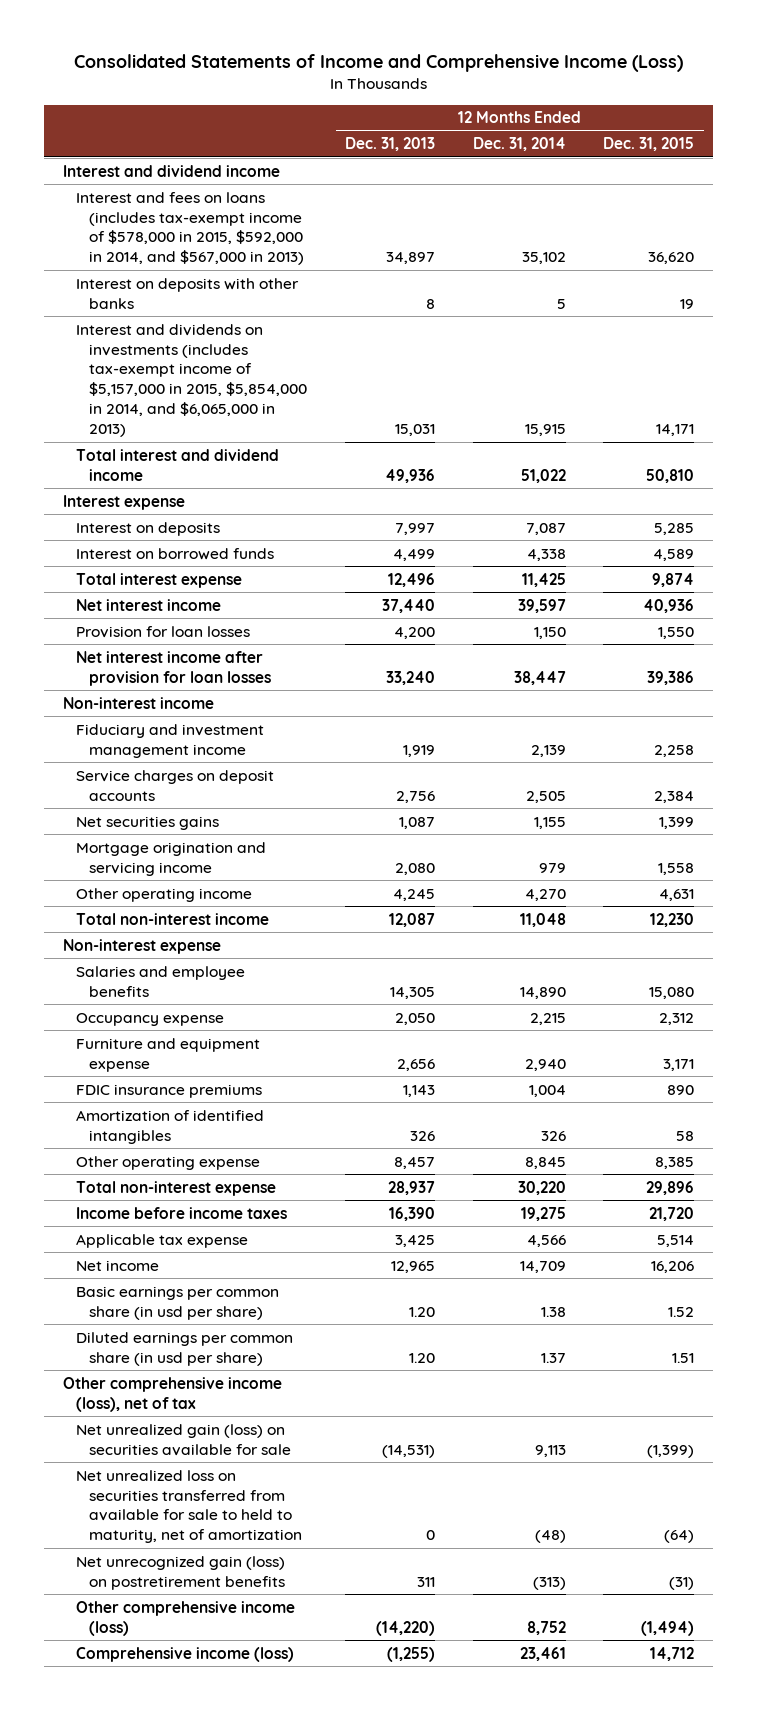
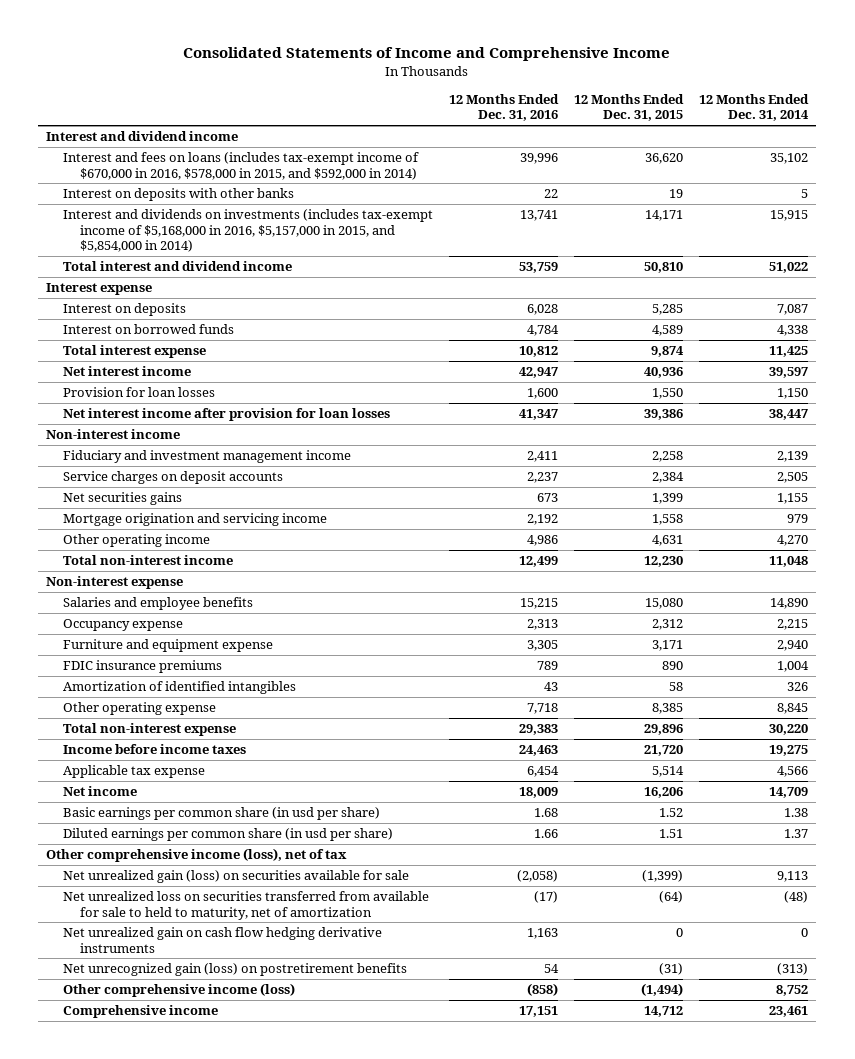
- Consolidated Statements of Income and Comprehensive Income (Loss)
+ Consolidated Statements of Income and Comprehensive Income
- | 12 Months Ended Dec. 31, 2013 | 12 Months Ended Dec. 31, 2014 | 12 Months Ended Dec. 31, 2015
+ | 12 Months Ended Dec. 31, 2016 | 12 Months Ended Dec. 31, 2015 | 12 Months Ended Dec. 31, 2014
- Interest and fees on loans (includes tax-exempt income of $578,000 in 2015, $592,000 in 2014, and $567,000 in 2013) | 34,897 | 35,102 | 36,620
+ Interest and fees on loans (includes tax-exempt income of $670,000 in 2016, $578,000 in 2015, and $592,000 in 2014) | 39,996 | 36,620 | 35,102
- Interest and dividends on investments (includes tax-exempt income of $5,157,000 in 2015, $5,854,000 in 2014, and $6,065,000 in 2013) | 15,031 | 15,915 | 14,171
+ Interest and dividends on investments (includes tax-exempt income of $5,168,000 in 2016, $5,157,000 in 2015, and $5,854,000 in 2014) | 13,741 | 14,171 | 15,915
+ Net unrealized gain on cash flow hedging derivative instruments | 1,163 | 0 | 0
- Comprehensive income (loss) | (1,255) | 23,461 | 14,712
+ Comprehensive income | 17,151 | 14,712 | 23,461

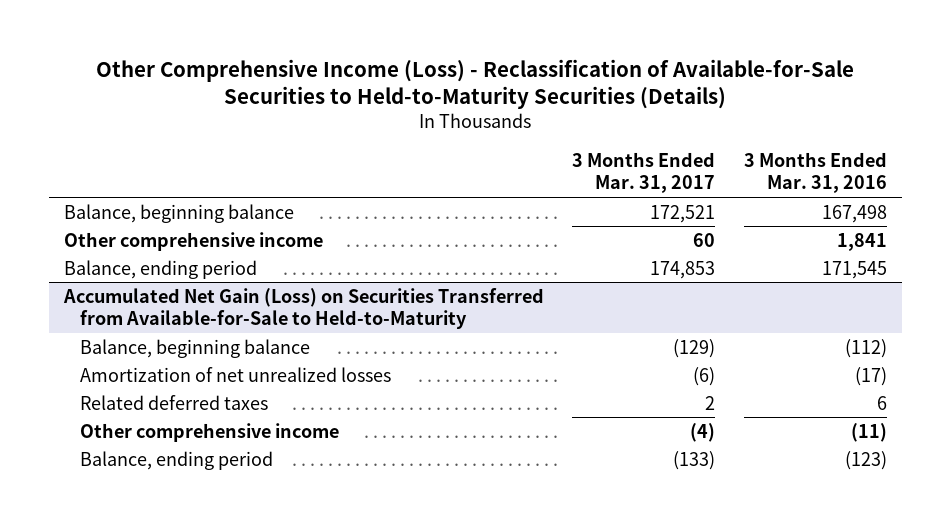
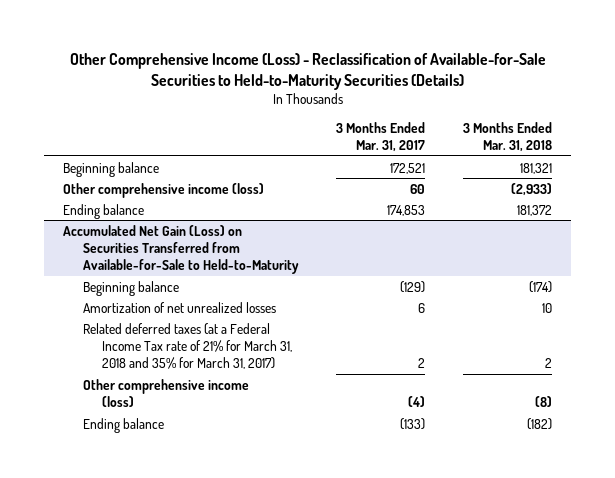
- | 3 Months Ended Mar. 31, 2017 | 3 Months Ended Mar. 31, 2016
+ | 3 Months Ended Mar. 31, 2017 | 3 Months Ended Mar. 31, 2018
- Balance, beginning balance | 172,521 | 167,498
- Other comprehensive income | 60 | 1,841
- Balance, ending period | 174,853 | 171,545
+ Beginning balance | 172,521 | 181,321
+ Other comprehensive income (loss) | 60 | (2,933)
+ Ending balance | 174,853 | 181,372
@ Accumulated Net Gain (Loss) on Securities Transferred from Available-for-Sale to Held-to-Maturity
- Balance, beginning balance | (129) | (112)
- Amortization of net unrealized losses | (6) | (17)
- Related deferred taxes | 2 | 6
- Other comprehensive income | (4) | (11)
- Balance, ending period | (133) | (123)
+ Beginning balance | (129) | (174)
+ Amortization of net unrealized losses | 6 | 10
+ Related deferred taxes (at a Federal Income Tax rate of 21% for March 31, 2018 and 35% for March 31, 2017) | 2 | 2
+ Other comprehensive income (loss) | (4) | (8)
+ Ending balance | (133) | (182)

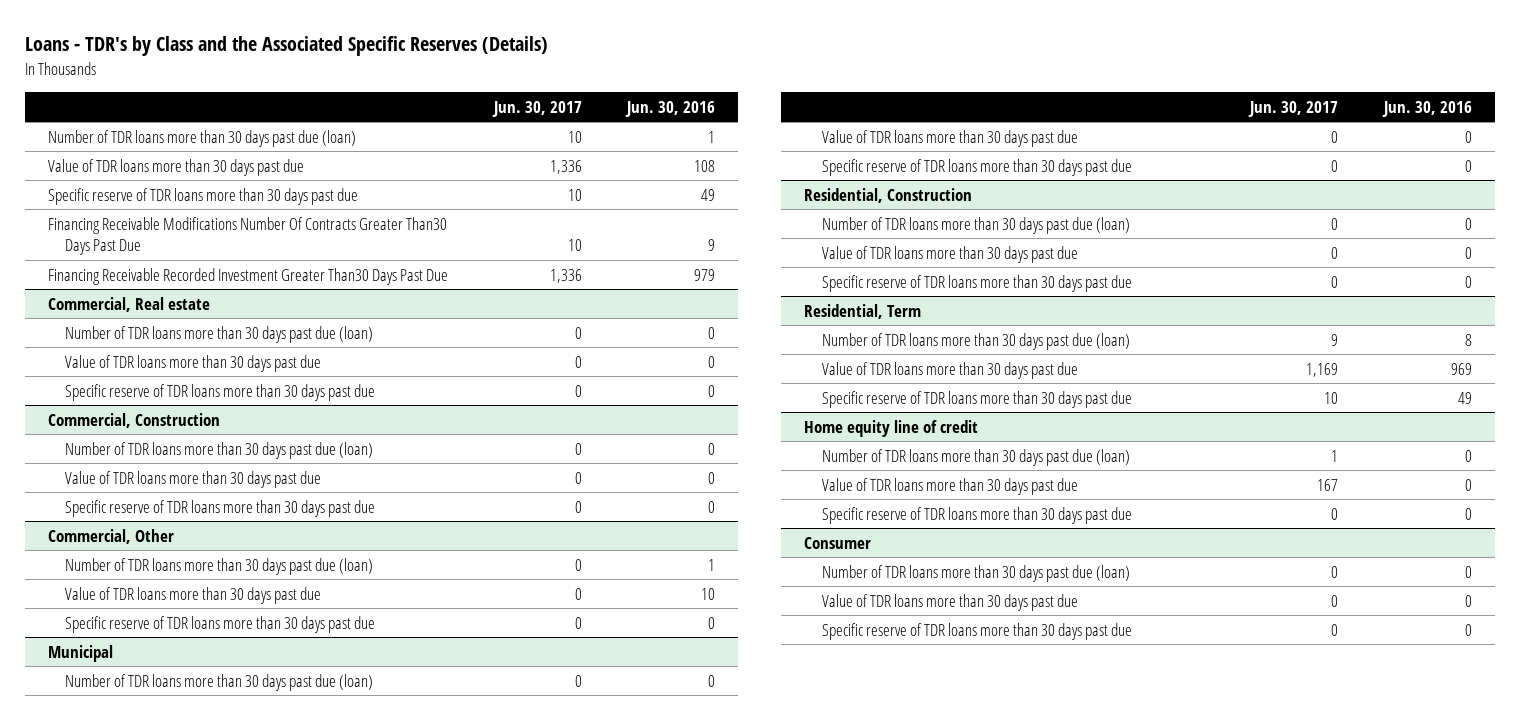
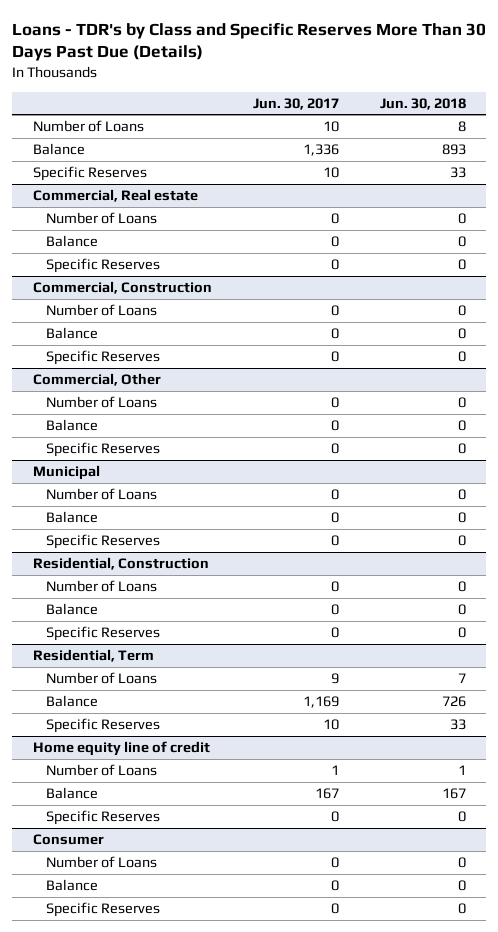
- Loans - TDR's by Class and the Associated Specific Reserves (Details)
+ Loans - TDR's by Class and Specific Reserves More Than 30 Days Past Due (Details)
- | Jun. 30, 2017 | Jun. 30, 2016
+ | Jun. 30, 2017 | Jun. 30, 2018
- Number of TDR loans more than 30 days past due (loan) | 10 | 1
- Value of TDR loans more than 30 days past due | 1,336 | 108
- Specific reserve of TDR loans more than 30 days past due | 10 | 49
- Financing Receivable Modifications Number Of Contracts Greater Than30 Days Past Due | 10 | 9
- Financing Receivable Recorded Investment Greater Than30 Days Past Due | 1,336 | 979
+ Number of Loans | 10 | 8
+ Balance | 1,336 | 893
+ Specific Reserves | 10 | 33
@ Commercial, Real estate
- Number of TDR loans more than 30 days past due (loan) | 0 | 0
- Value of TDR loans more than 30 days past due | 0 | 0
- Specific reserve of TDR loans more than 30 days past due | 0 | 0
+ Number of Loans | 0 | 0
+ Balance | 0 | 0
+ Specific Reserves | 0 | 0
@ Commercial, Construction
- Number of TDR loans more than 30 days past due (loan) | 0 | 0
- Value of TDR loans more than 30 days past due | 0 | 0
- Specific reserve of TDR loans more than 30 days past due | 0 | 0
+ Number of Loans | 0 | 0
+ Balance | 0 | 0
+ Specific Reserves | 0 | 0
@ Commercial, Other
- Number of TDR loans more than 30 days past due (loan) | 0 | 1
- Value of TDR loans more than 30 days past due | 0 | 10
- Specific reserve of TDR loans more than 30 days past due | 0 | 0
+ Number of Loans | 0 | 0
+ Balance | 0 | 0
+ Specific Reserves | 0 | 0
@ Municipal
- Number of TDR loans more than 30 days past due (loan) | 0 | 0
- Value of TDR loans more than 30 days past due | 0 | 0
- Specific reserve of TDR loans more than 30 days past due | 0 | 0
+ Number of Loans | 0 | 0
+ Balance | 0 | 0
+ Specific Reserves | 0 | 0
@ Residential, Construction
- Number of TDR loans more than 30 days past due (loan) | 0 | 0
- Value of TDR loans more than 30 days past due | 0 | 0
- Specific reserve of TDR loans more than 30 days past due | 0 | 0
+ Number of Loans | 0 | 0
+ Balance | 0 | 0
+ Specific Reserves | 0 | 0
@ Residential, Term
- Number of TDR loans more than 30 days past due (loan) | 9 | 8
- Value of TDR loans more than 30 days past due | 1,169 | 969
- Specific reserve of TDR loans more than 30 days past due | 10 | 49
+ Number of Loans | 9 | 7
+ Balance | 1,169 | 726
+ Specific Reserves | 10 | 33
@ Home equity line of credit
- Number of TDR loans more than 30 days past due (loan) | 1 | 0
- Value of TDR loans more than 30 days past due | 167 | 0
- Specific reserve of TDR loans more than 30 days past due | 0 | 0
+ Number of Loans | 1 | 1
+ Balance | 167 | 167
+ Specific Reserves | 0 | 0
@ Consumer
- Number of TDR loans more than 30 days past due (loan) | 0 | 0
- Value of TDR loans more than 30 days past due | 0 | 0
- Specific reserve of TDR loans more than 30 days past due | 0 | 0
+ Number of Loans | 0 | 0
+ Balance | 0 | 0
+ Specific Reserves | 0 | 0

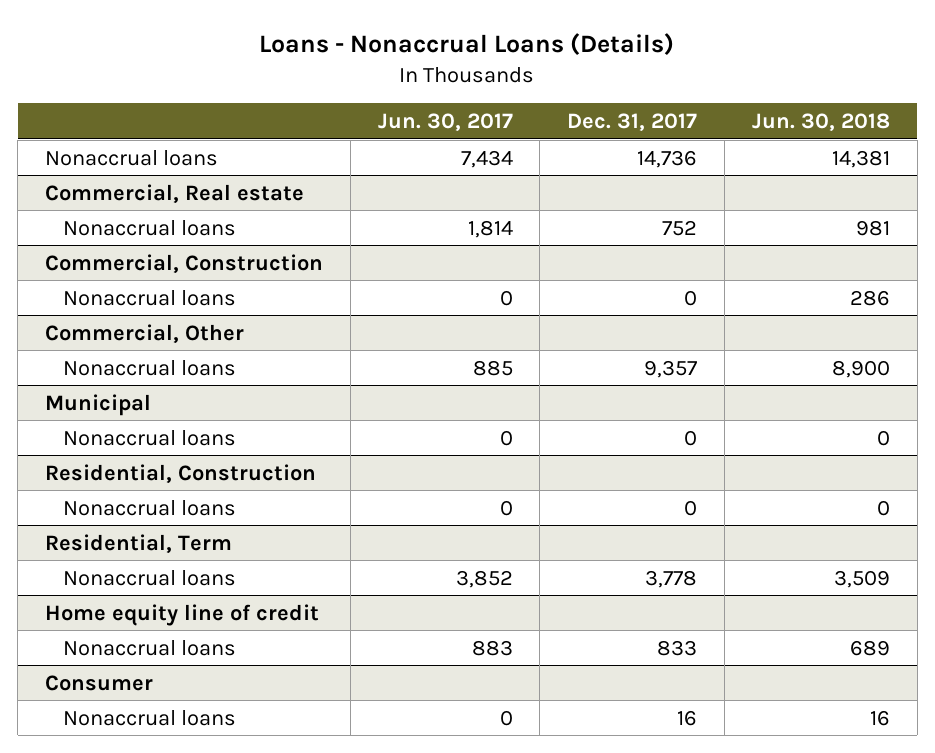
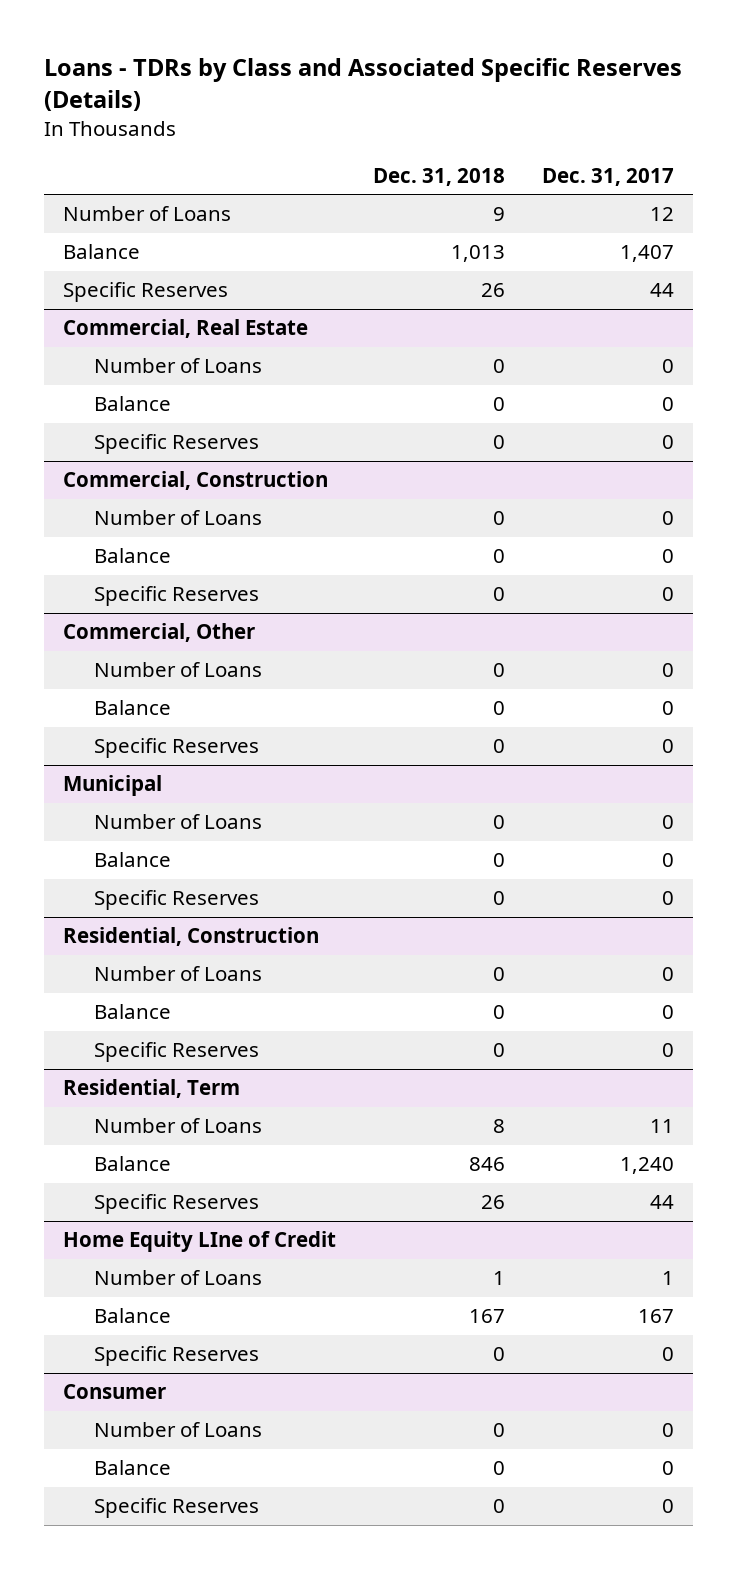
- Loans - Nonaccrual Loans (Details)
+ Loans - TDRs by Class and Associated Specific Reserves (Details)
- | Jun. 30, 2017 | Dec. 31, 2017 | Jun. 30, 2018
+ | Dec. 31, 2018 | Dec. 31, 2017
- Nonaccrual loans | 7,434 | 14,736 | 14,381
- Commercial, Real estate
- Nonaccrual loans | 1,814 | 752 | 981
+ Number of Loans | 9 | 12
+ Balance | 1,013 | 1,407
+ Specific Reserves | 26 | 44
+ Commercial, Real Estate
+ Number of Loans | 0 | 0
+ Balance | 0 | 0
+ Specific Reserves | 0 | 0
@ Commercial, Construction
- Nonaccrual loans | 0 | 0 | 286
+ Number of Loans | 0 | 0
+ Balance | 0 | 0
+ Specific Reserves | 0 | 0
@ Commercial, Other
- Nonaccrual loans | 885 | 9,357 | 8,900
+ Number of Loans | 0 | 0
+ Balance | 0 | 0
+ Specific Reserves | 0 | 0
@ Municipal
- Nonaccrual loans | 0 | 0 | 0
+ Number of Loans | 0 | 0
+ Balance | 0 | 0
+ Specific Reserves | 0 | 0
@ Residential, Construction
- Nonaccrual loans | 0 | 0 | 0
+ Number of Loans | 0 | 0
+ Balance | 0 | 0
+ Specific Reserves | 0 | 0
@ Residential, Term
- Nonaccrual loans | 3,852 | 3,778 | 3,509
- Home equity line of credit
- Nonaccrual loans | 883 | 833 | 689
@ Residential, Term
+ Number of Loans | 8 | 11
+ Balance | 846 | 1,240
+ Specific Reserves | 26 | 44
+ Home Equity LIne of Credit
+ Number of Loans | 1 | 1
+ Balance | 167 | 167
+ Specific Reserves | 0 | 0
@ Consumer
- Nonaccrual loans | 0 | 16 | 16
+ Number of Loans | 0 | 0
+ Balance | 0 | 0
+ Specific Reserves | 0 | 0

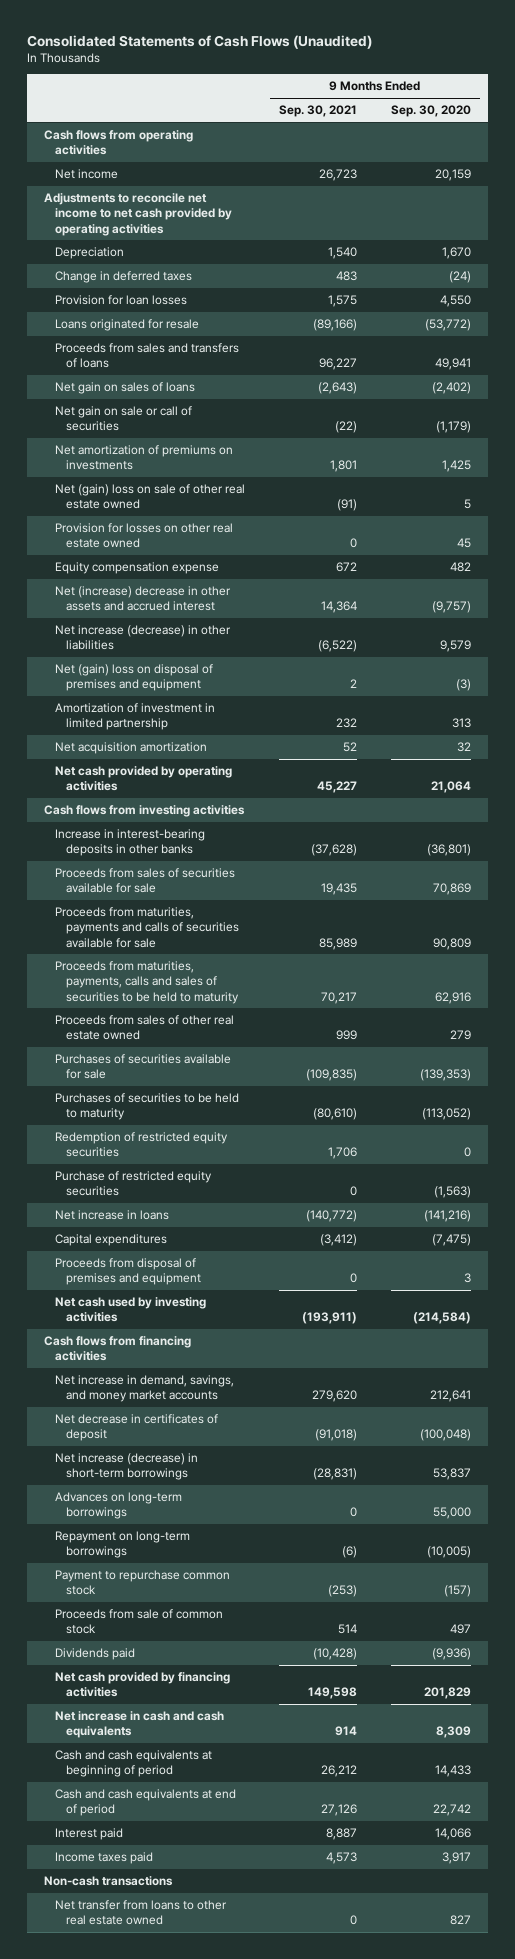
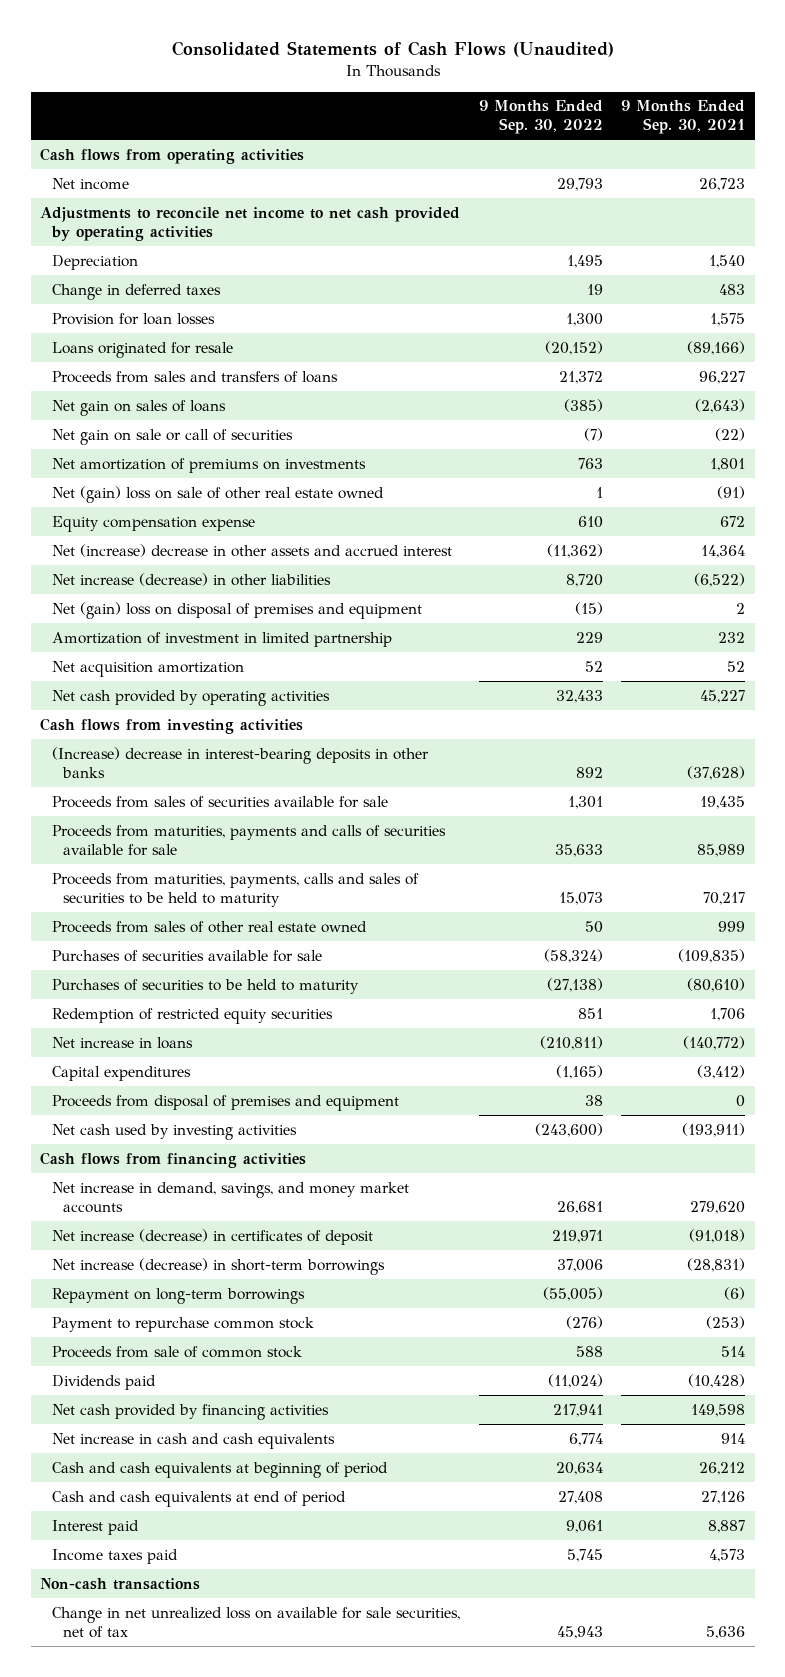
- | 9 Months Ended Sep. 30, 2021 | 9 Months Ended Sep. 30, 2020
+ | 9 Months Ended Sep. 30, 2022 | 9 Months Ended Sep. 30, 2021
- Provision for losses on other real estate owned | 0 | 45
- Increase in interest-bearing deposits in other banks | (37,628) | (36,801)
+ (Increase) decrease in interest-bearing deposits in other banks | 892 | (37,628)
- Purchase of restricted equity securities | 0 | (1,563)
- Net decrease in certificates of deposit | (91,018) | (100,048)
+ Net increase (decrease) in certificates of deposit | 219,971 | (91,018)
- Advances on long-term borrowings | 0 | 55,000
- Net transfer from loans to other real estate owned | 0 | 827
+ Change in net unrealized loss on available for sale securities, net of tax | 45,943 | 5,636

